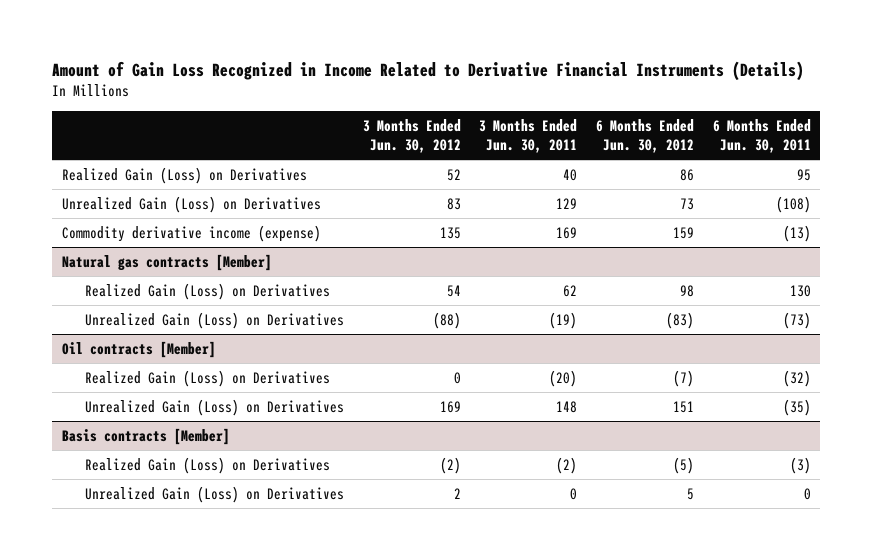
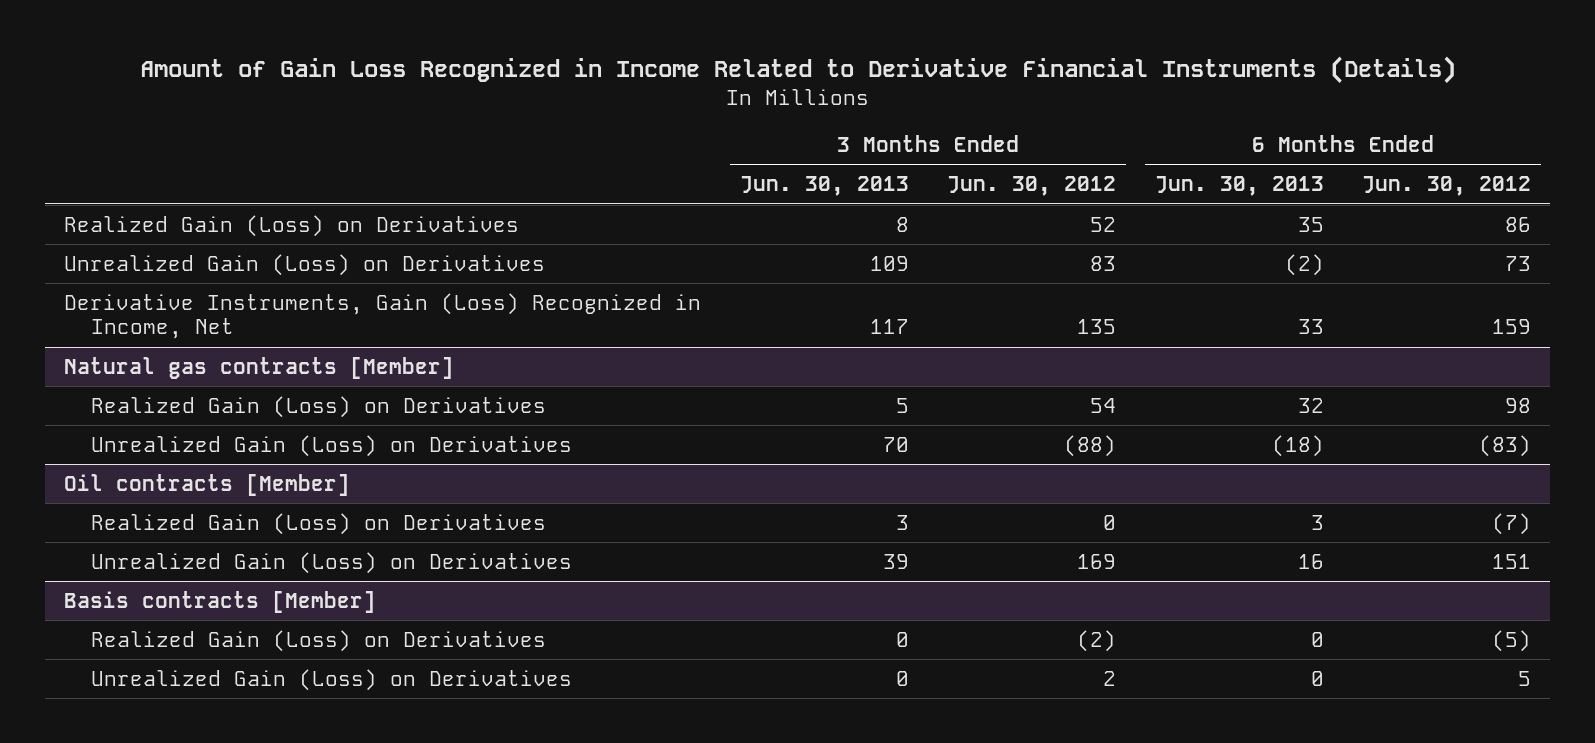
- | 3 Months Ended Jun. 30, 2012 | 3 Months Ended Jun. 30, 2011 | 6 Months Ended Jun. 30, 2012 | 6 Months Ended Jun. 30, 2011
+ | 3 Months Ended Jun. 30, 2013 | 3 Months Ended Jun. 30, 2012 | 6 Months Ended Jun. 30, 2013 | 6 Months Ended Jun. 30, 2012
- Commodity derivative income (expense) | 135 | 169 | 159 | (13)
+ Derivative Instruments, Gain (Loss) Recognized in Income, Net | 117 | 135 | 33 | 159

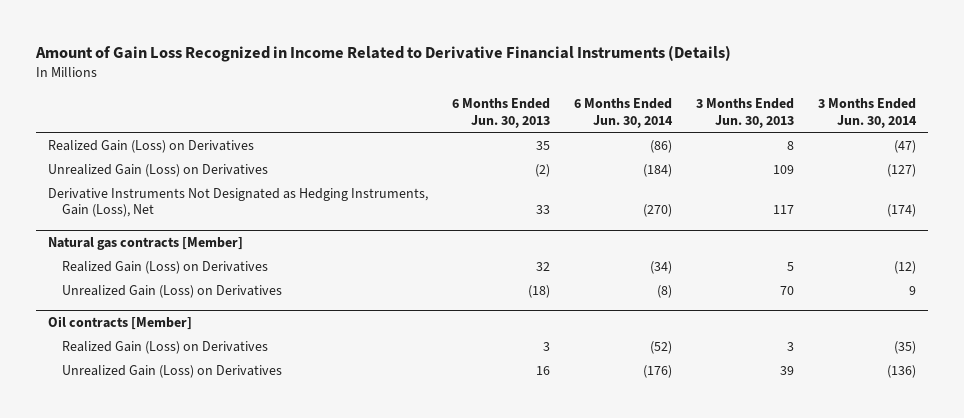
- | 3 Months Ended Jun. 30, 2013 | 3 Months Ended Jun. 30, 2012 | 6 Months Ended Jun. 30, 2013 | 6 Months Ended Jun. 30, 2012
+ | 6 Months Ended Jun. 30, 2013 | 6 Months Ended Jun. 30, 2014 | 3 Months Ended Jun. 30, 2013 | 3 Months Ended Jun. 30, 2014
- Derivative Instruments, Gain (Loss) Recognized in Income, Net | 117 | 135 | 33 | 159
+ Derivative Instruments Not Designated as Hedging Instruments, Gain (Loss), Net | 33 | (270) | 117 | (174)
- Basis contracts [Member]
- Realized Gain (Loss) on Derivatives | 0 | (2) | 0 | (5)
- Unrealized Gain (Loss) on Derivatives | 0 | 2 | 0 | 5

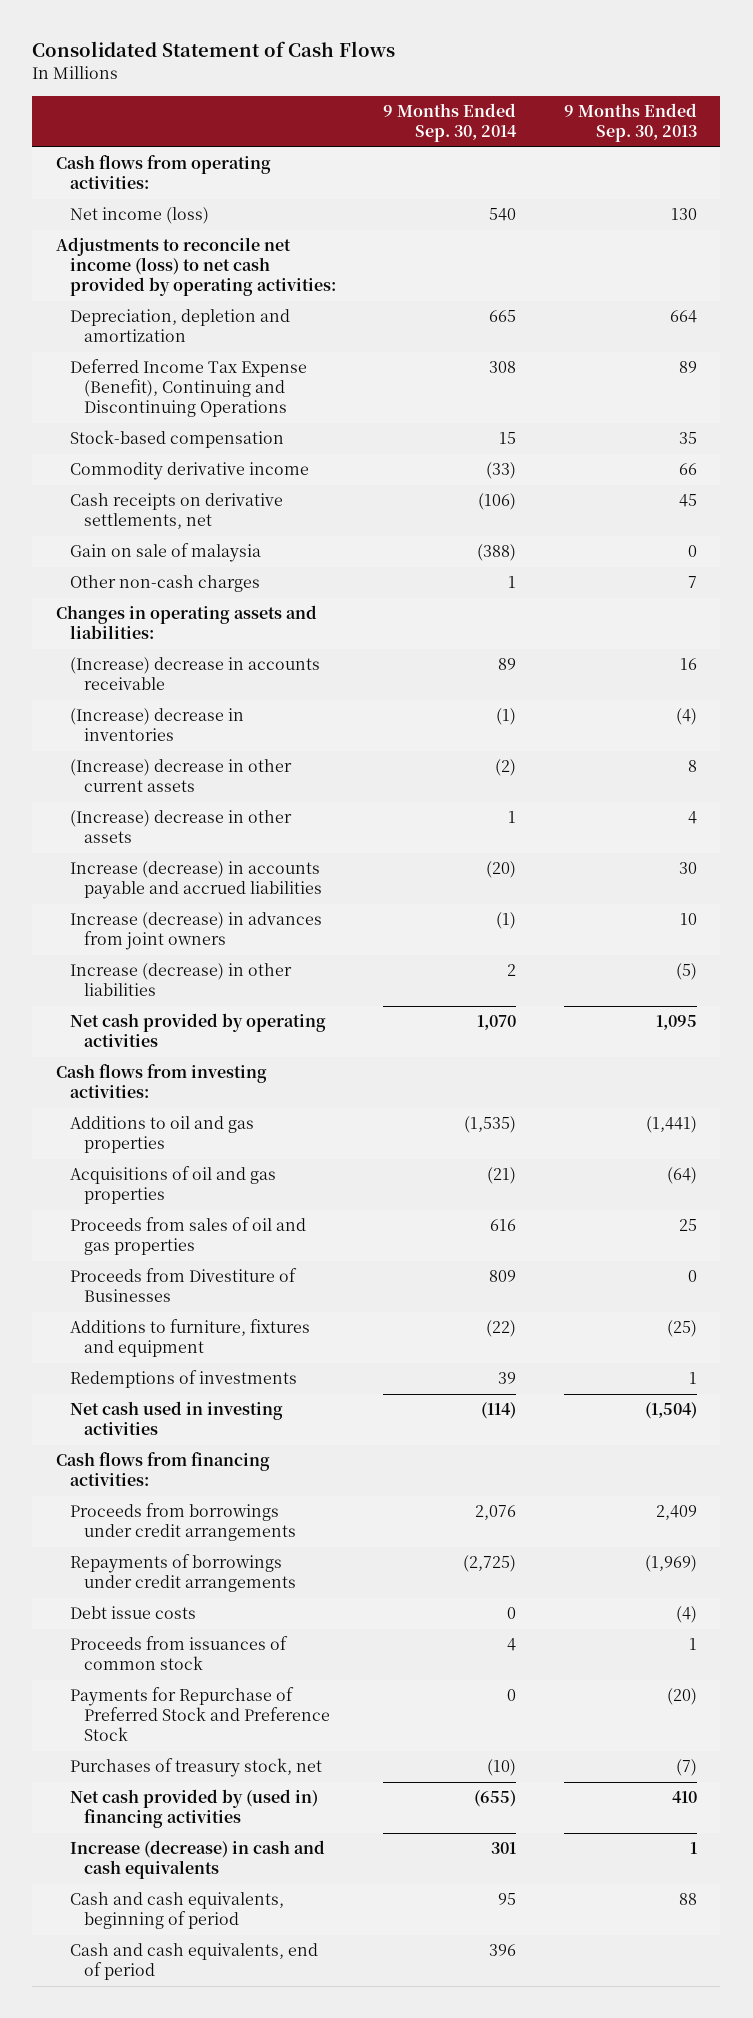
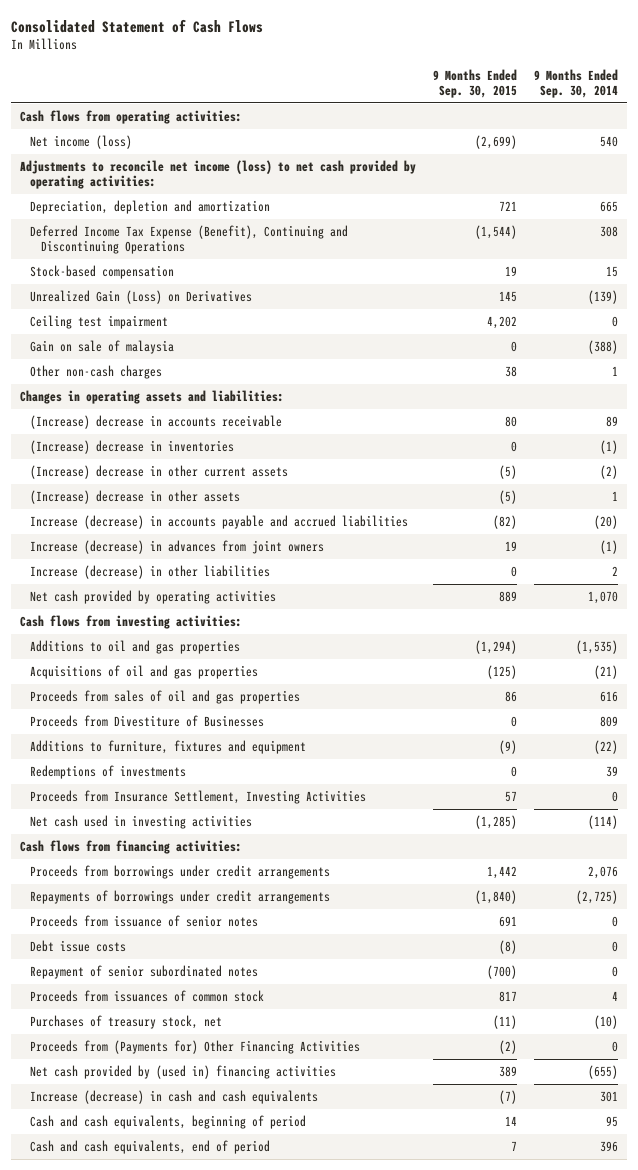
- | 9 Months Ended Sep. 30, 2014 | 9 Months Ended Sep. 30, 2013
+ | 9 Months Ended Sep. 30, 2015 | 9 Months Ended Sep. 30, 2014
- Commodity derivative income | (33) | 66
- Cash receipts on derivative settlements, net | (106) | 45
+ Unrealized Gain (Loss) on Derivatives | 145 | (139)
+ Ceiling test impairment | 4,202 | 0
+ Proceeds from Insurance Settlement, Investing Activities | 57 | 0
+ Proceeds from issuance of senior notes | 691 | 0
+ Repayment of senior subordinated notes | (700) | 0
- Payments for Repurchase of Preferred Stock and Preference Stock | 0 | (20)
+ Proceeds from (Payments for) Other Financing Activities | (2) | 0

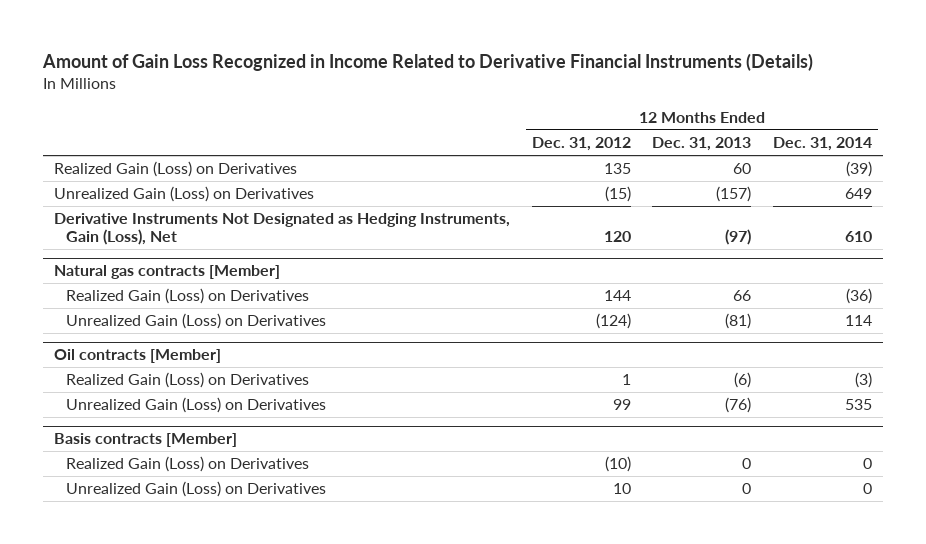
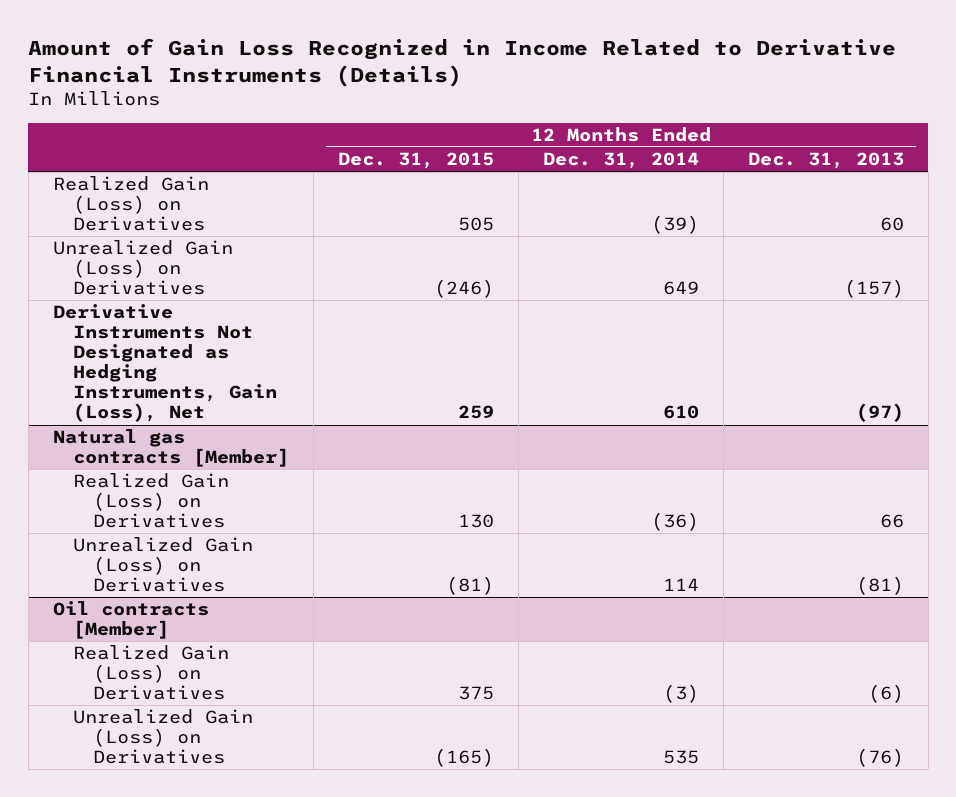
- | 12 Months Ended Dec. 31, 2012 | 12 Months Ended Dec. 31, 2013 | 12 Months Ended Dec. 31, 2014
+ | 12 Months Ended Dec. 31, 2015 | 12 Months Ended Dec. 31, 2014 | 12 Months Ended Dec. 31, 2013
- Basis contracts [Member]
- Realized Gain (Loss) on Derivatives | (10) | 0 | 0
- Unrealized Gain (Loss) on Derivatives | 10 | 0 | 0

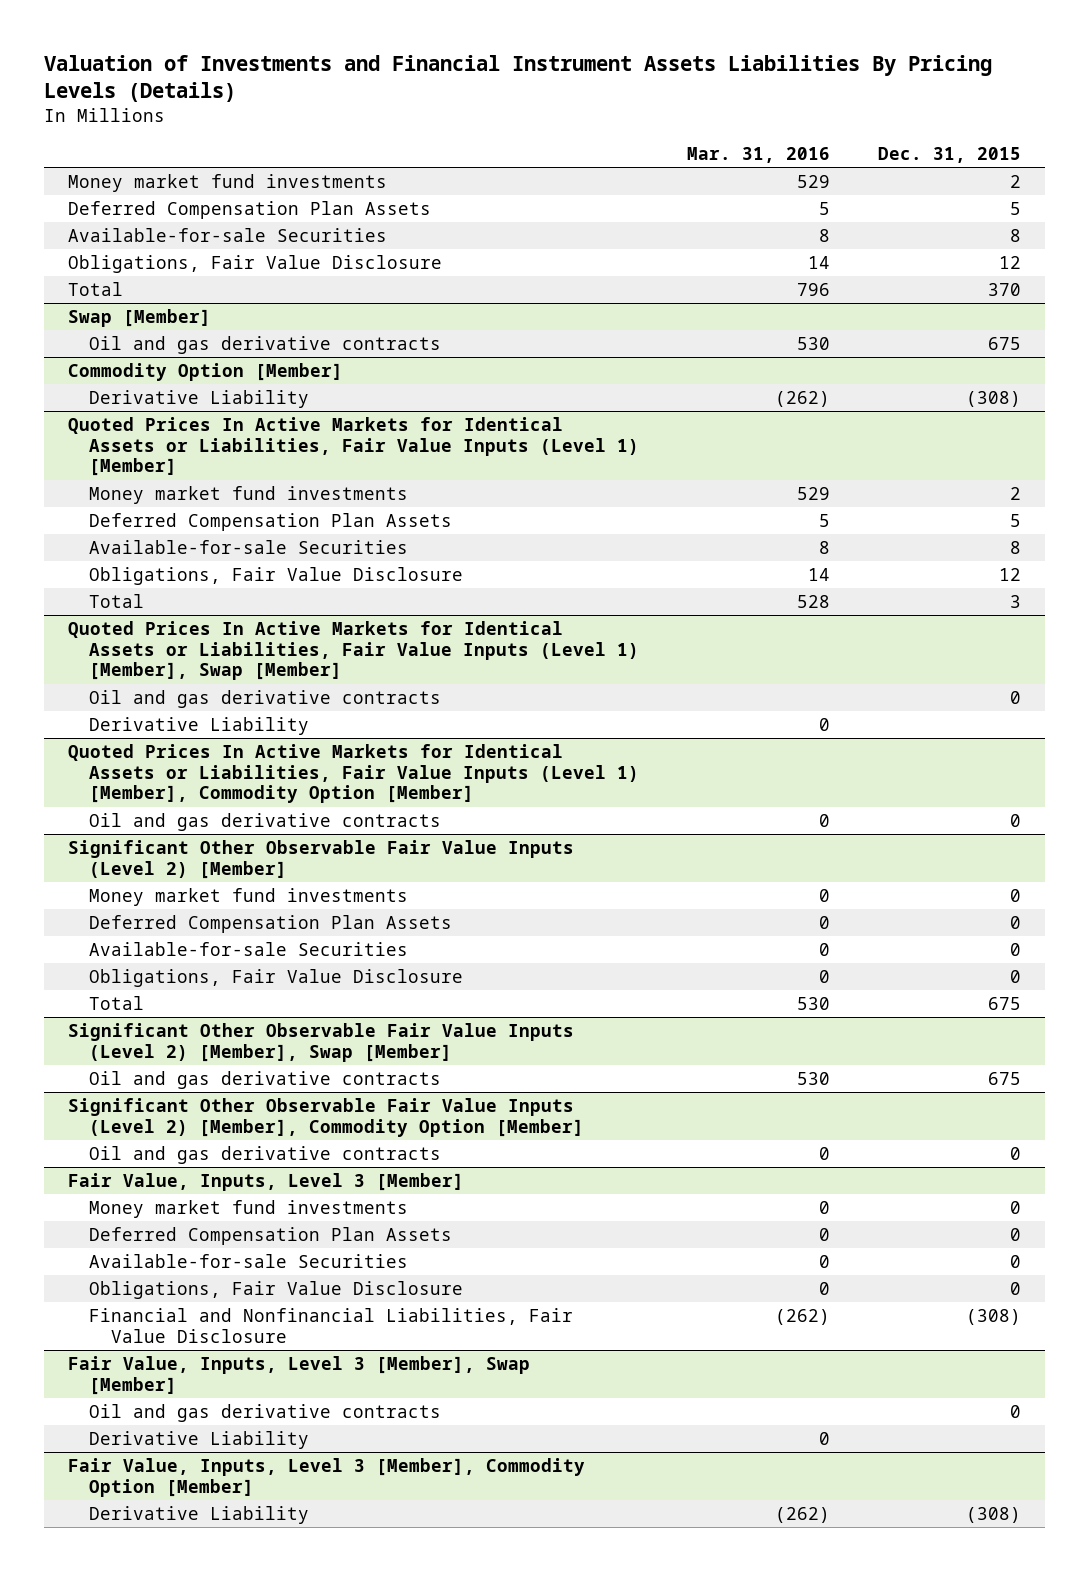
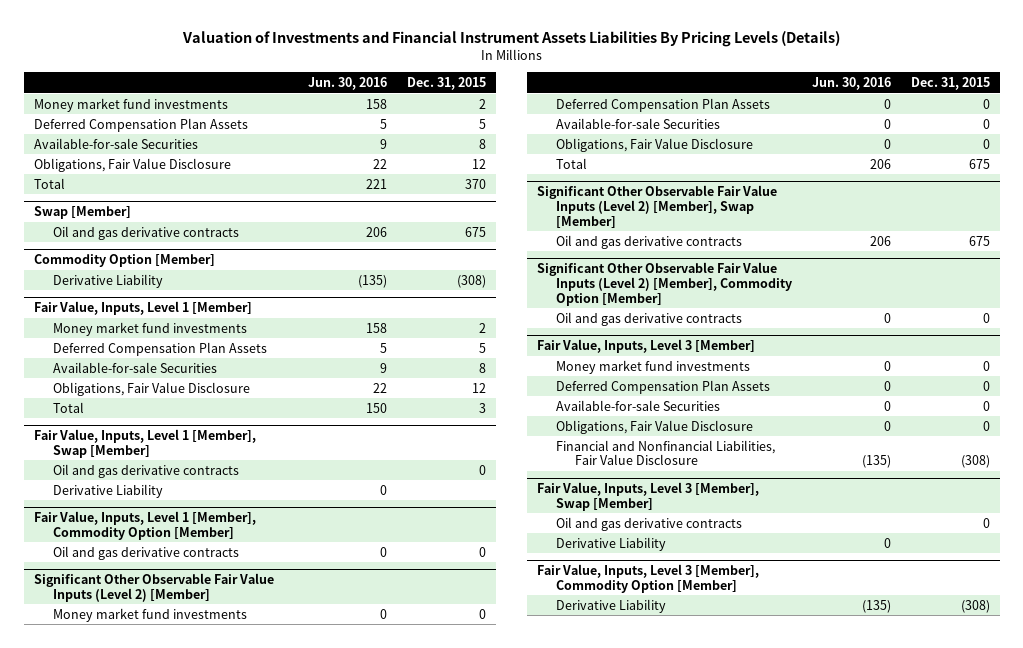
- | Mar. 31, 2016 | Dec. 31, 2015
+ | Jun. 30, 2016 | Dec. 31, 2015
- Quoted Prices In Active Markets for Identical Assets or Liabilities, Fair Value Inputs (Level 1) [Member]
+ Fair Value, Inputs, Level 1 [Member]
- Quoted Prices In Active Markets for Identical Assets or Liabilities, Fair Value Inputs (Level 1) [Member], Swap [Member]
+ Fair Value, Inputs, Level 1 [Member], Swap [Member]
- Quoted Prices In Active Markets for Identical Assets or Liabilities, Fair Value Inputs (Level 1) [Member], Commodity Option [Member]
+ Fair Value, Inputs, Level 1 [Member], Commodity Option [Member]

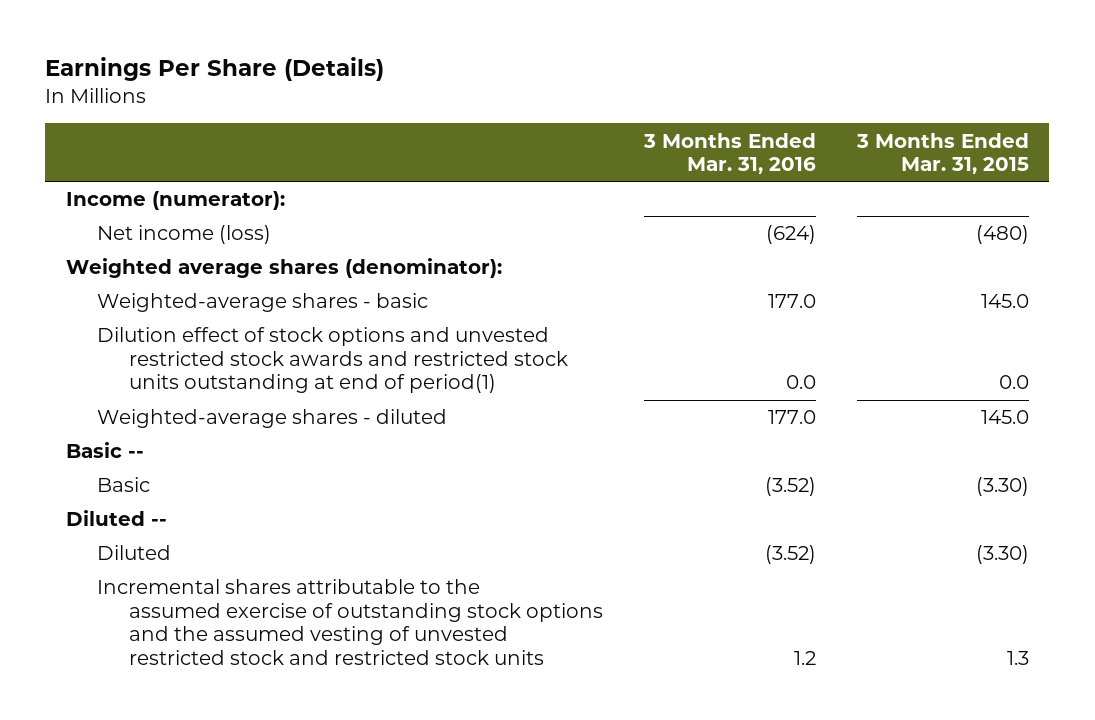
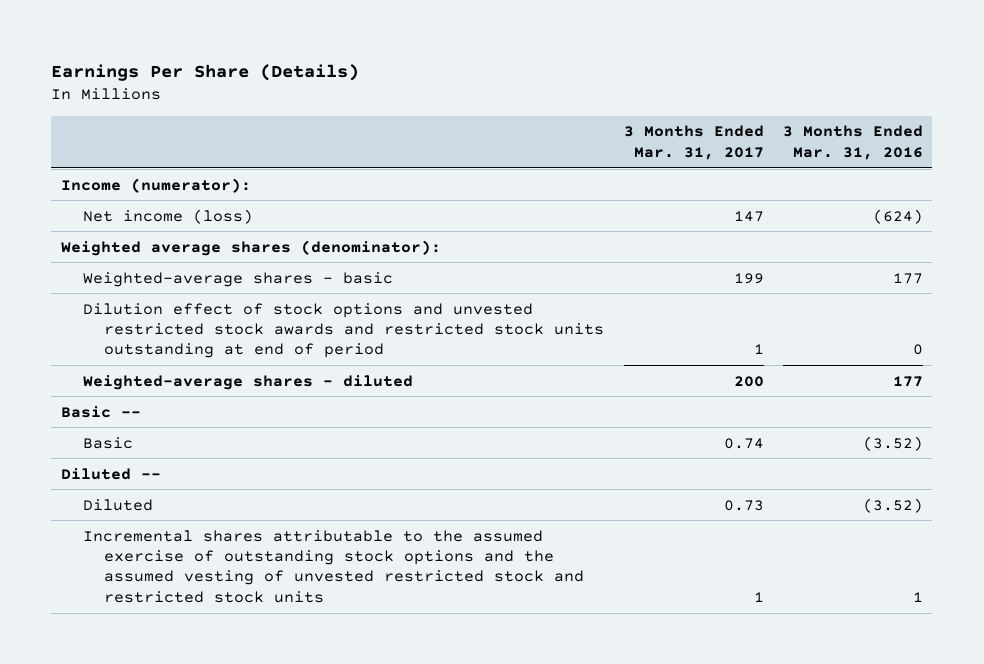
- | 3 Months Ended Mar. 31, 2016 | 3 Months Ended Mar. 31, 2015
+ | 3 Months Ended Mar. 31, 2017 | 3 Months Ended Mar. 31, 2016
- Weighted-average shares - basic | 177.0 | 145.0
- Dilution effect of stock options and unvested restricted stock awards and restricted stock units outstanding at end of period(1) | 0.0 | 0.0
- Weighted-average shares - diluted | 177.0 | 145.0
+ Weighted-average shares - basic | 199 | 177
+ Dilution effect of stock options and unvested restricted stock awards and restricted stock units outstanding at end of period | 1 | 0
+ Weighted-average shares - diluted | 200 | 177
- Incremental shares attributable to the assumed exercise of outstanding stock options and the assumed vesting of unvested restricted stock and restricted stock units | 1.2 | 1.3
+ Incremental shares attributable to the assumed exercise of outstanding stock options and the assumed vesting of unvested restricted stock and restricted stock units | 1 | 1

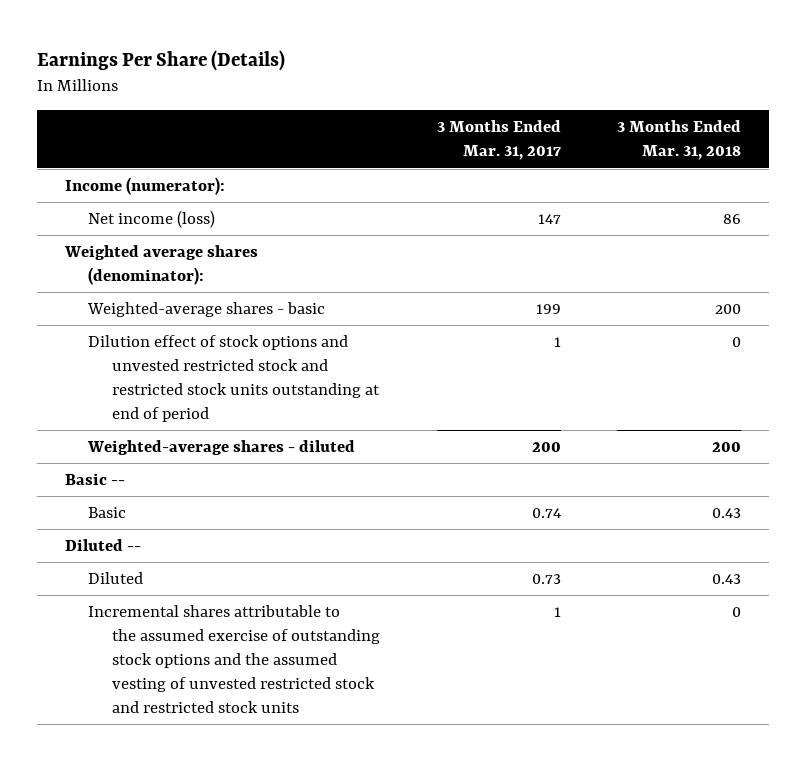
- | 3 Months Ended Mar. 31, 2017 | 3 Months Ended Mar. 31, 2016
+ | 3 Months Ended Mar. 31, 2017 | 3 Months Ended Mar. 31, 2018
- Dilution effect of stock options and unvested restricted stock awards and restricted stock units outstanding at end of period | 1 | 0
+ Dilution effect of stock options and unvested restricted stock and restricted stock units outstanding at end of period | 1 | 0

